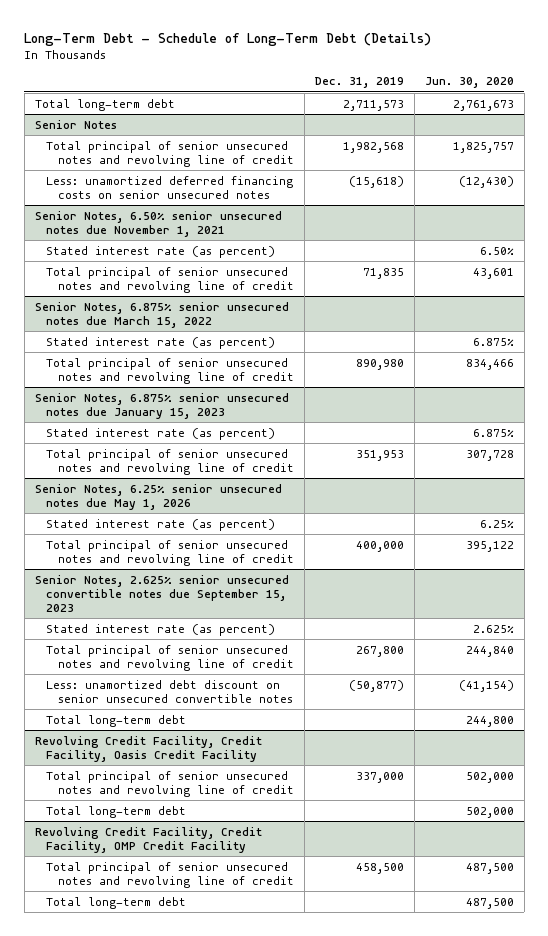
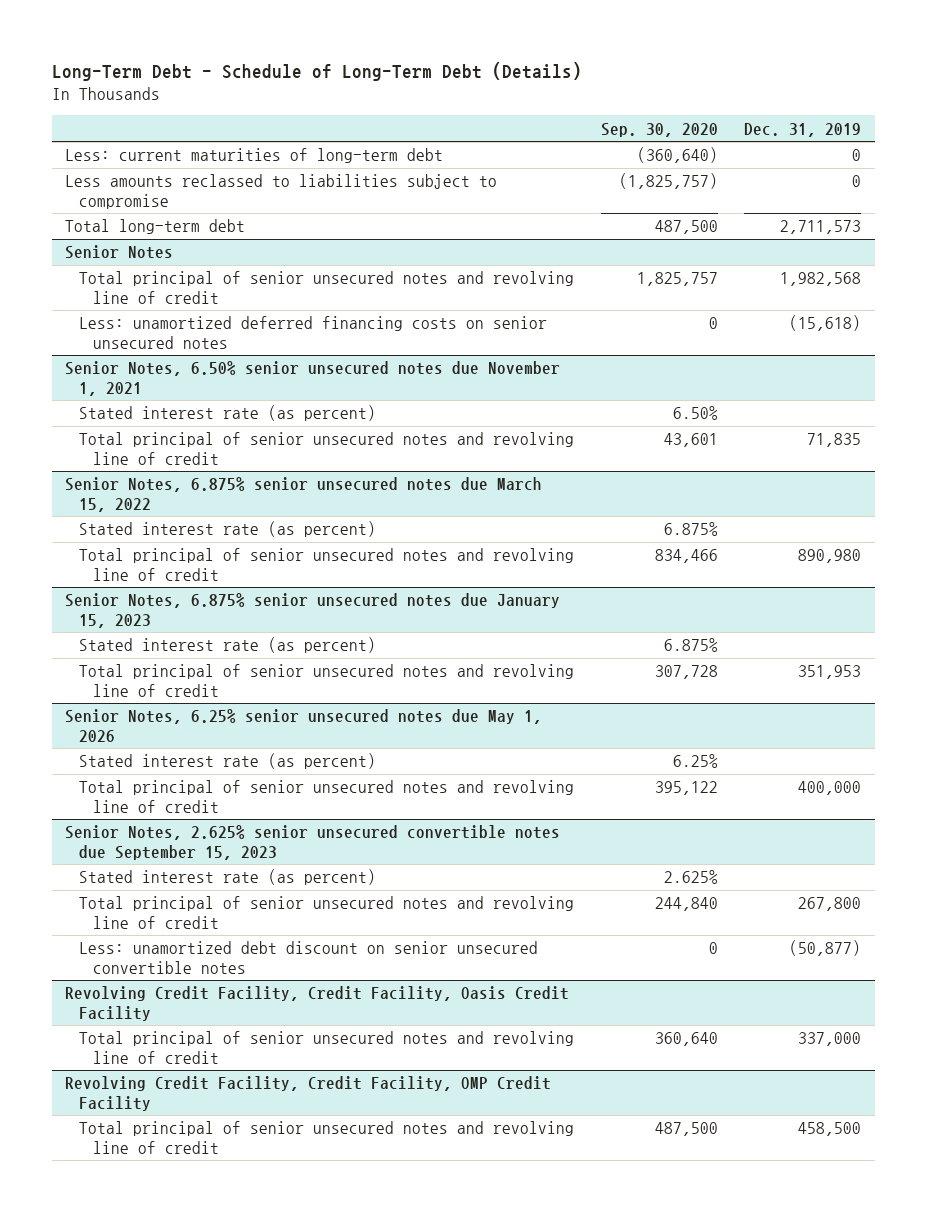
- | Dec. 31, 2019 | Jun. 30, 2020
+ | Sep. 30, 2020 | Dec. 31, 2019
+ Less: current maturities of long-term debt | (360,640) | 0
+ Less amounts reclassed to liabilities subject to compromise | (1,825,757) | 0
@ Senior Notes, 2.625% senior unsecured convertible notes due September 15, 2023
- Total long-term debt | | 244,800
@ Revolving Credit Facility, Credit Facility, Oasis Credit Facility
- Total long-term debt | | 502,000
@ Revolving Credit Facility, Credit Facility, OMP Credit Facility
- Total long-term debt | | 487,500

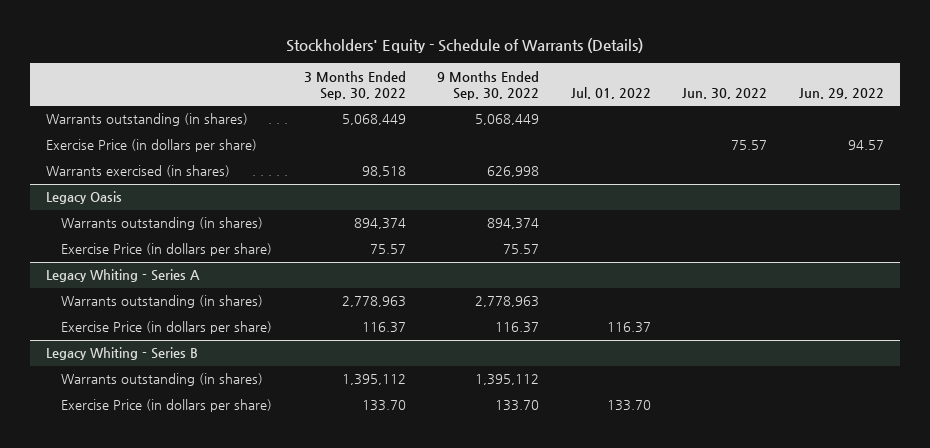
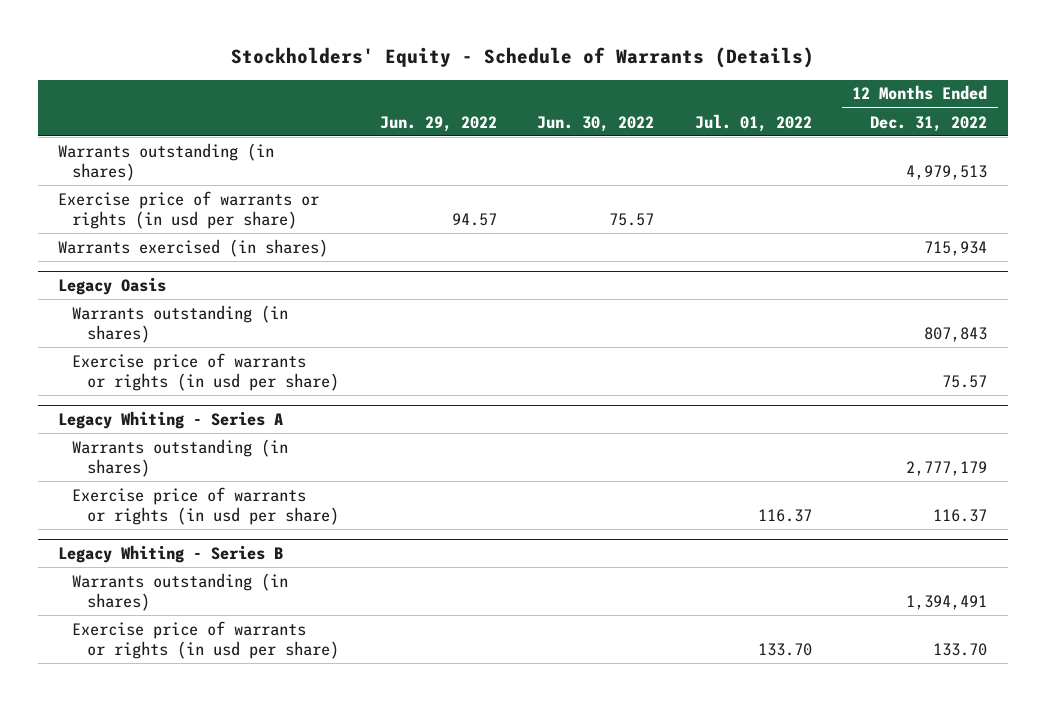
- | 3 Months Ended Sep. 30, 2022 | 9 Months Ended Sep. 30, 2022 | Jul. 01, 2022 | Jun. 30, 2022 | Jun. 29, 2022
+ | Jun. 29, 2022 | Jun. 30, 2022 | Jul. 01, 2022 | 12 Months Ended Dec. 31, 2022
- Exercise Price (in dollars per share) | | | | 75.57 | 94.57
+ Exercise price of warrants or rights (in usd per share) | 94.57 | 75.57 | |
@ Legacy Oasis
- Exercise Price (in dollars per share) | 75.57 | 75.57 | | |
+ Exercise price of warrants or rights (in usd per share) | | | | 75.57
@ Legacy Whiting - Series A
- Exercise Price (in dollars per share) | 116.37 | 116.37 | 116.37 | |
+ Exercise price of warrants or rights (in usd per share) | | | 116.37 | 116.37
@ Legacy Whiting - Series B
- Exercise Price (in dollars per share) | 133.70 | 133.70 | 133.70 | |
+ Exercise price of warrants or rights (in usd per share) | | | 133.70 | 133.70

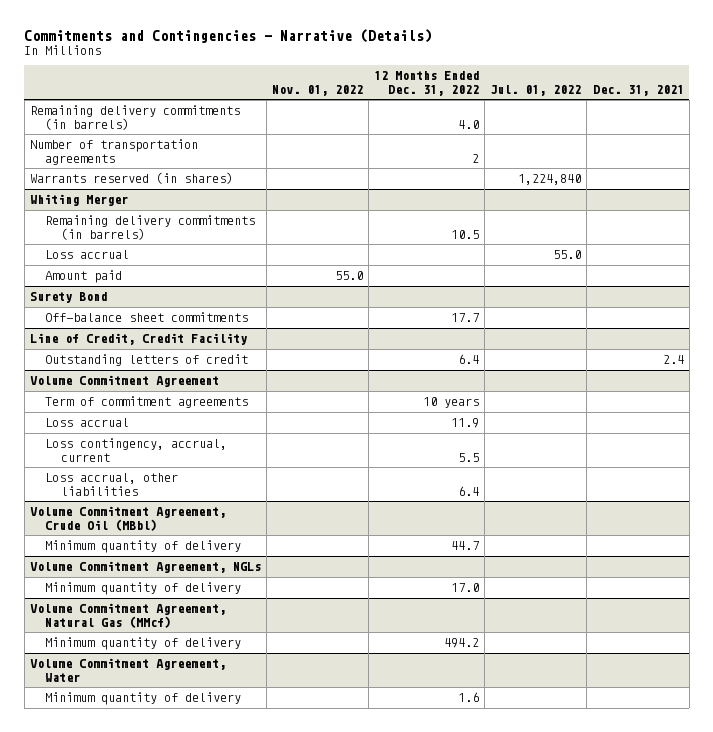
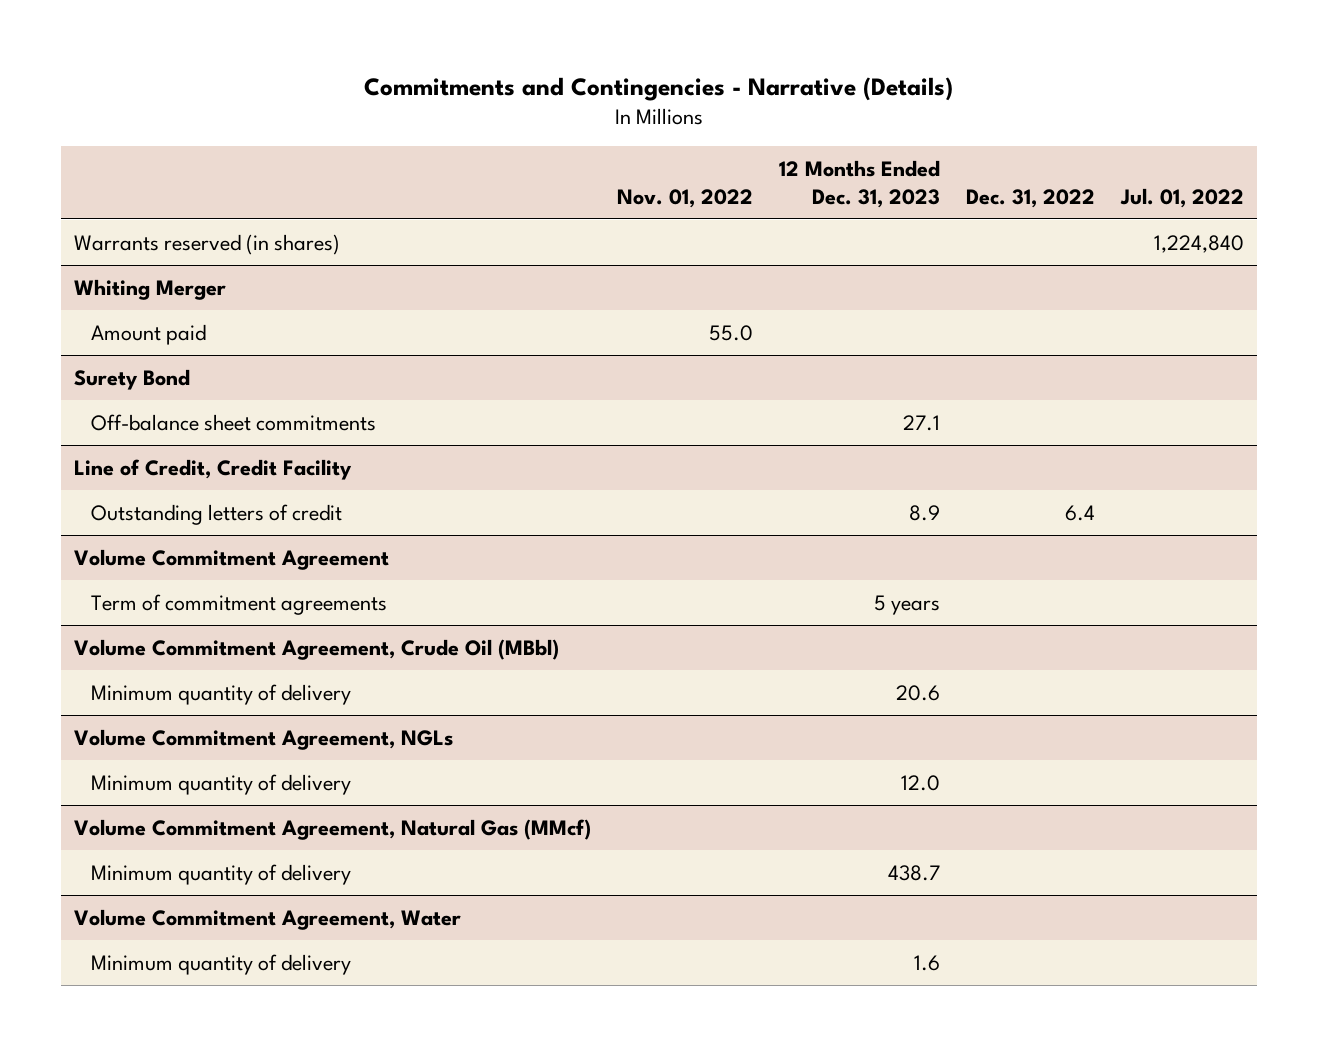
- | Nov. 01, 2022 | 12 Months Ended Dec. 31, 2022 | Jul. 01, 2022 | Dec. 31, 2021
+ | Nov. 01, 2022 | 12 Months Ended Dec. 31, 2023 | Dec. 31, 2022 | Jul. 01, 2022
- Remaining delivery commitments (in barrels) | | 4.0 | |
- Number of transportation agreements | | 2 | |
@ Whiting Merger
- Remaining delivery commitments (in barrels) | | 10.5 | |
- Loss accrual | | | 55.0 |
@ Volume Commitment Agreement
- Loss accrual | | 11.9 | |
- Loss contingency, accrual, current | | 5.5 | |
- Loss accrual, other liabilities | | 6.4 | |

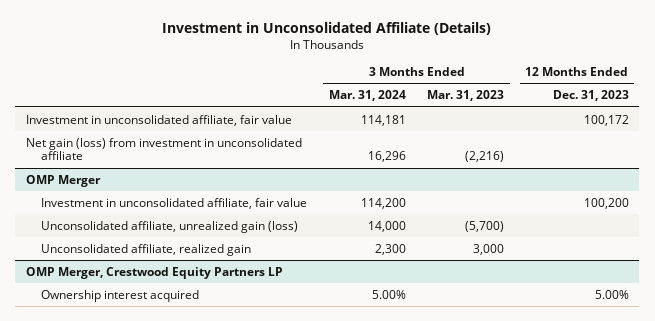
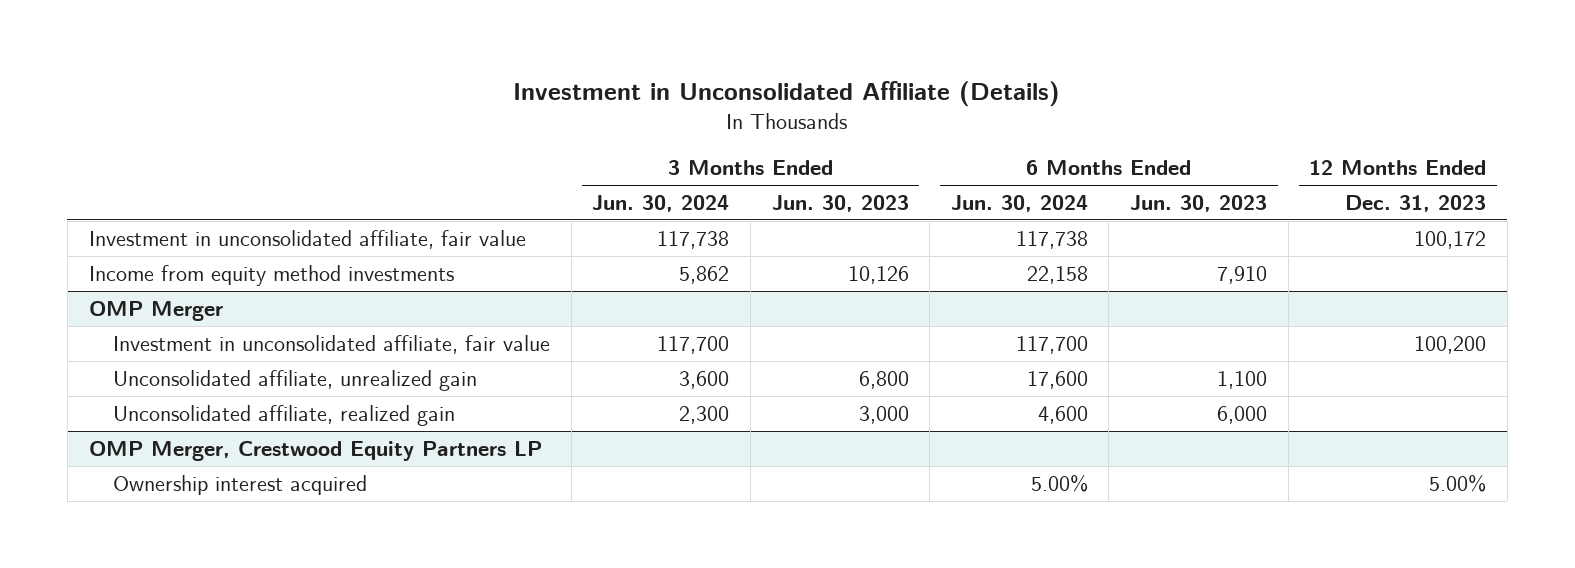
- | 3 Months Ended Mar. 31, 2024 | 3 Months Ended Mar. 31, 2023 | 12 Months Ended Dec. 31, 2023
+ | 3 Months Ended Jun. 30, 2024 | 3 Months Ended Jun. 30, 2023 | 6 Months Ended Jun. 30, 2024 | 6 Months Ended Jun. 30, 2023 | 12 Months Ended Dec. 31, 2023
- Net gain (loss) from investment in unconsolidated affiliate | 16,296 | (2,216) |
+ Income from equity method investments | 5,862 | 10,126 | 22,158 | 7,910 |
@ OMP Merger
- Unconsolidated affiliate, unrealized gain (loss) | 14,000 | (5,700) |
+ Unconsolidated affiliate, unrealized gain | 3,600 | 6,800 | 17,600 | 1,100 |

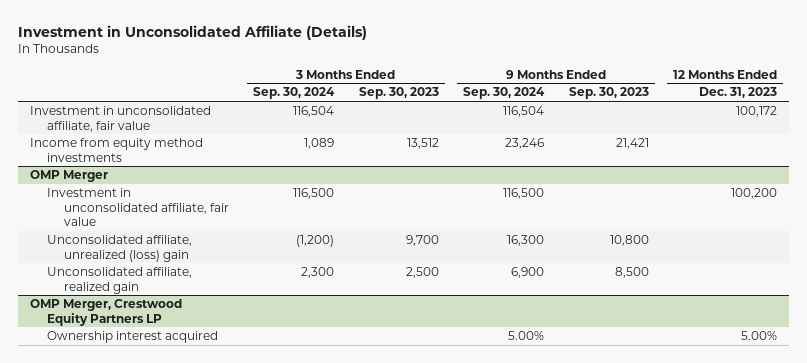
- | 3 Months Ended Jun. 30, 2024 | 3 Months Ended Jun. 30, 2023 | 6 Months Ended Jun. 30, 2024 | 6 Months Ended Jun. 30, 2023 | 12 Months Ended Dec. 31, 2023
+ | 3 Months Ended Sep. 30, 2024 | 3 Months Ended Sep. 30, 2023 | 9 Months Ended Sep. 30, 2024 | 9 Months Ended Sep. 30, 2023 | 12 Months Ended Dec. 31, 2023
@ OMP Merger
- Unconsolidated affiliate, unrealized gain | 3,600 | 6,800 | 17,600 | 1,100 |
+ Unconsolidated affiliate, unrealized (loss) gain | (1,200) | 9,700 | 16,300 | 10,800 |

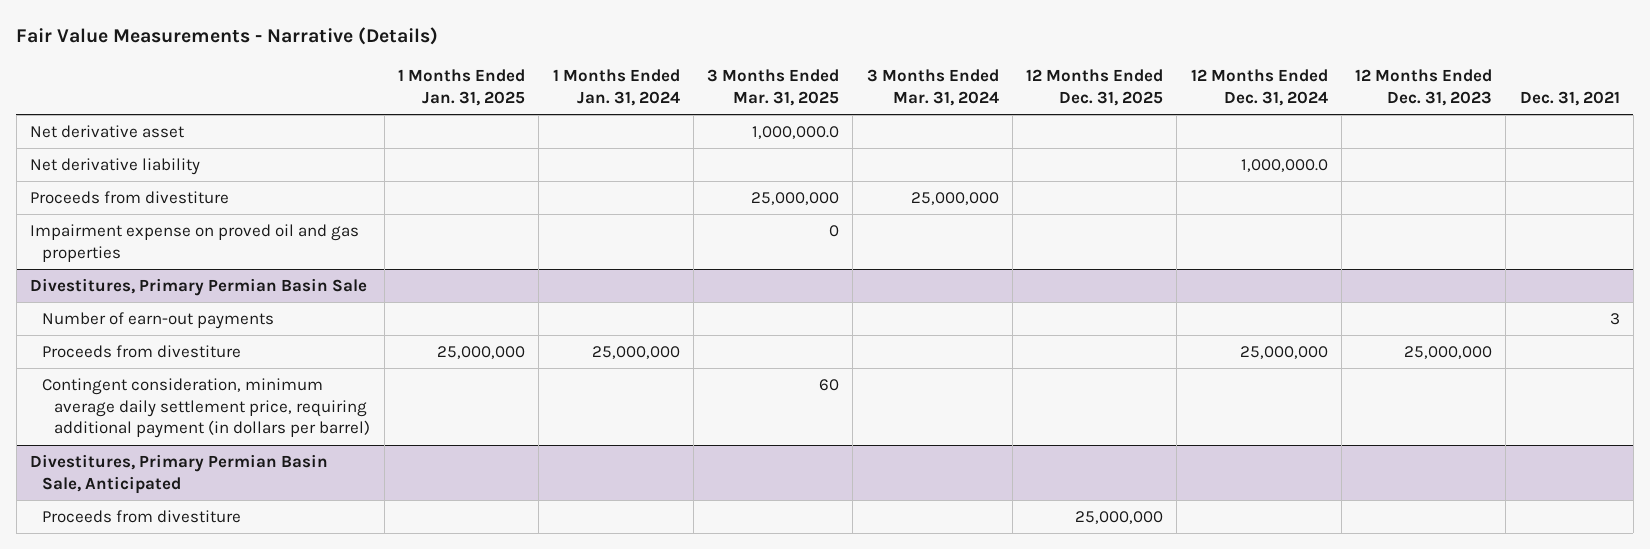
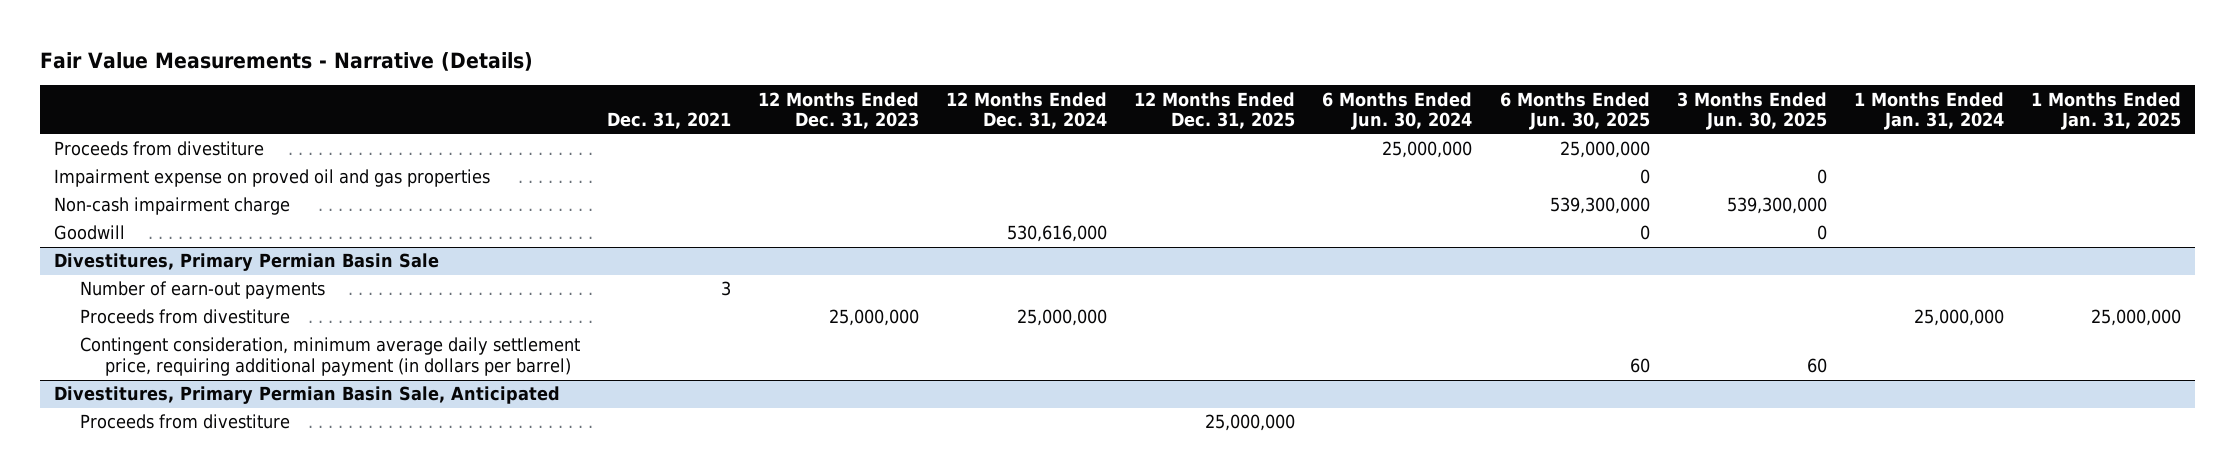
- | 1 Months Ended Jan. 31, 2025 | 1 Months Ended Jan. 31, 2024 | 3 Months Ended Mar. 31, 2025 | 3 Months Ended Mar. 31, 2024 | 12 Months Ended Dec. 31, 2025 | 12 Months Ended Dec. 31, 2024 | 12 Months Ended Dec. 31, 2023 | Dec. 31, 2021
+ | Dec. 31, 2021 | 12 Months Ended Dec. 31, 2023 | 12 Months Ended Dec. 31, 2024 | 12 Months Ended Dec. 31, 2025 | 6 Months Ended Jun. 30, 2024 | 6 Months Ended Jun. 30, 2025 | 3 Months Ended Jun. 30, 2025 | 1 Months Ended Jan. 31, 2024 | 1 Months Ended Jan. 31, 2025
- Net derivative asset | | | 1,000,000.0 | | | | |
- Net derivative liability | | | | | | 1,000,000.0 | |
+ Non-cash impairment charge | | | | | | 539,300,000 | 539,300,000 | |
+ Goodwill | | | 530,616,000 | | | 0 | 0 | |

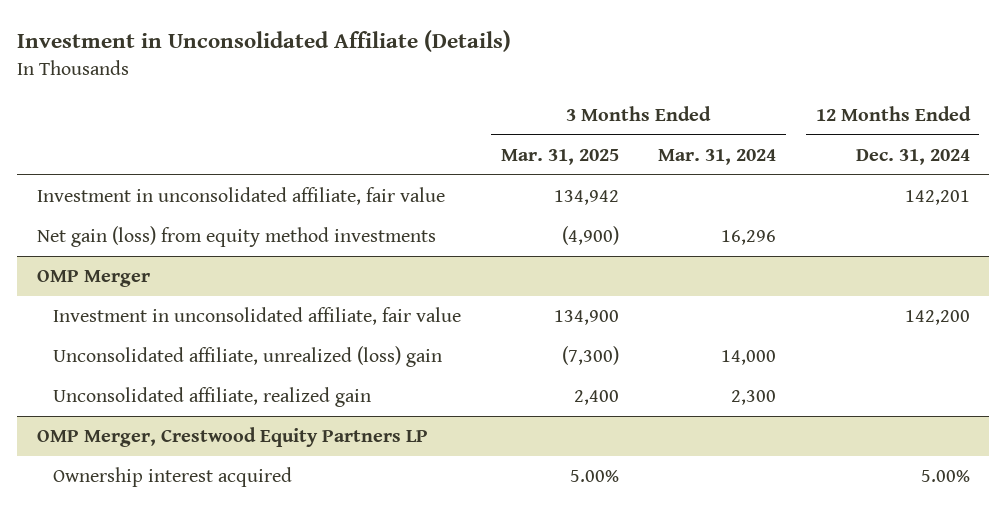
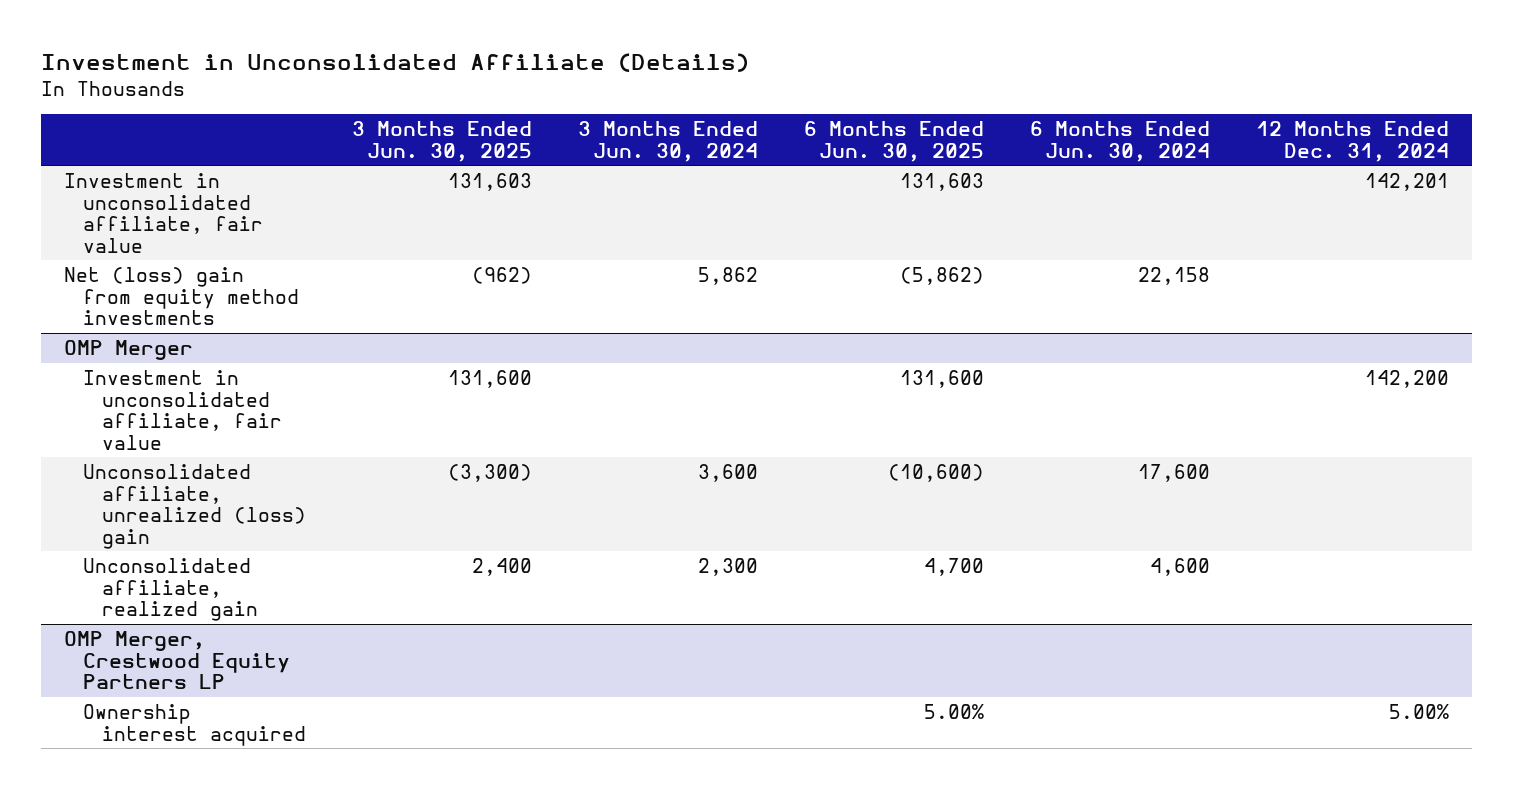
- | 3 Months Ended Mar. 31, 2025 | 3 Months Ended Mar. 31, 2024 | 12 Months Ended Dec. 31, 2024
+ | 3 Months Ended Jun. 30, 2025 | 3 Months Ended Jun. 30, 2024 | 6 Months Ended Jun. 30, 2025 | 6 Months Ended Jun. 30, 2024 | 12 Months Ended Dec. 31, 2024
- Net gain (loss) from equity method investments | (4,900) | 16,296 |
+ Net (loss) gain from equity method investments | (962) | 5,862 | (5,862) | 22,158 |

